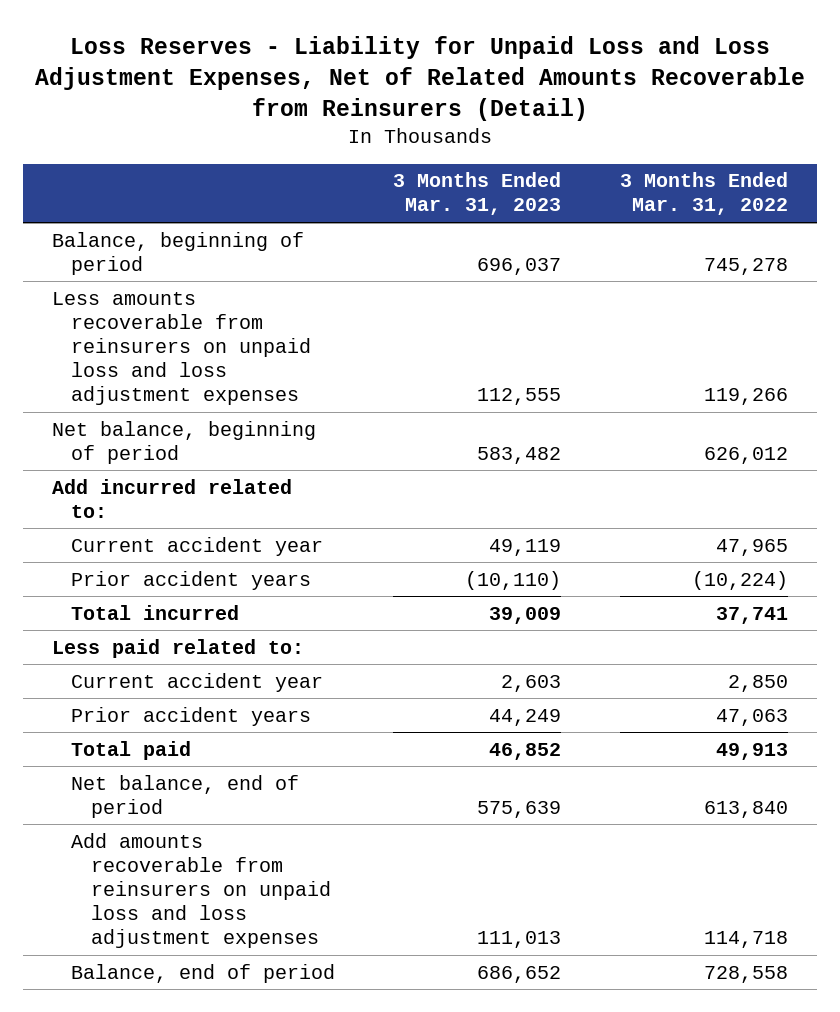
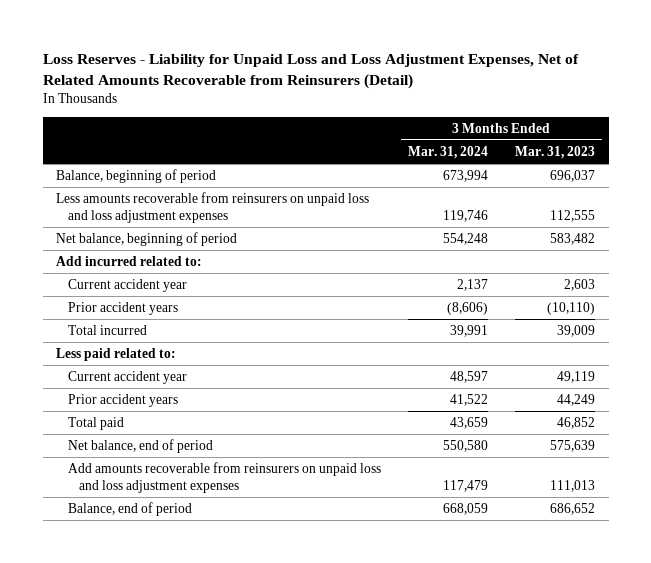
- | 3 Months Ended Mar. 31, 2023 | 3 Months Ended Mar. 31, 2022
+ | 3 Months Ended Mar. 31, 2024 | 3 Months Ended Mar. 31, 2023
moved up: Current accident year | 2,137 | 2,603
moved down: Current accident year | 48,597 | 49,119

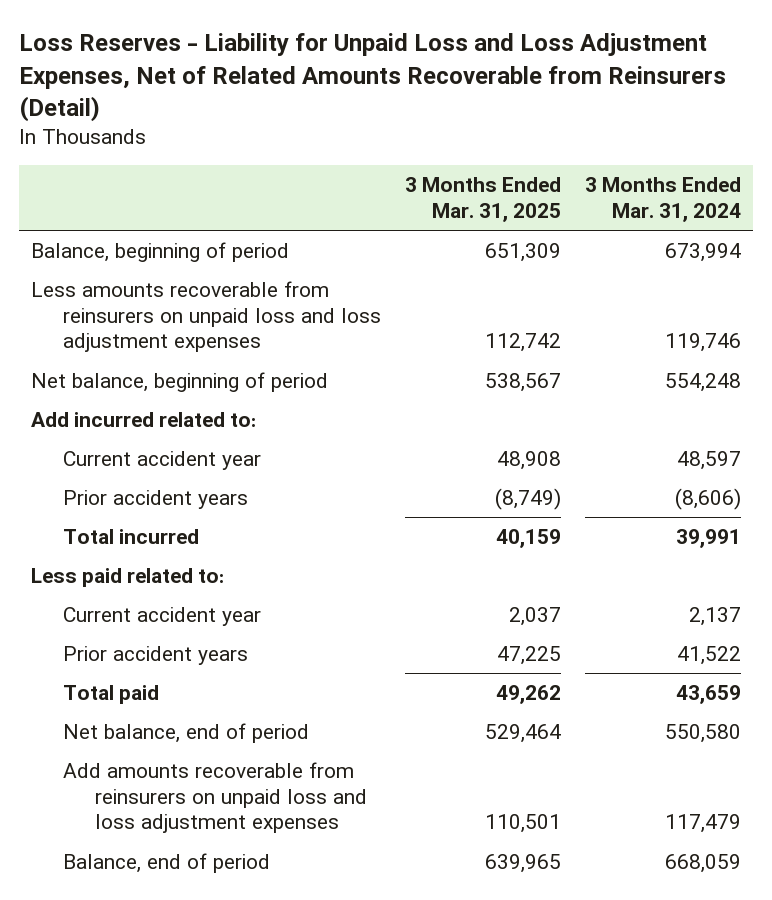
- | 3 Months Ended Mar. 31, 2024 | 3 Months Ended Mar. 31, 2023
+ | 3 Months Ended Mar. 31, 2025 | 3 Months Ended Mar. 31, 2024
moved up: Current accident year | 48,908 | 48,597
moved down: Current accident year | 2,037 | 2,137

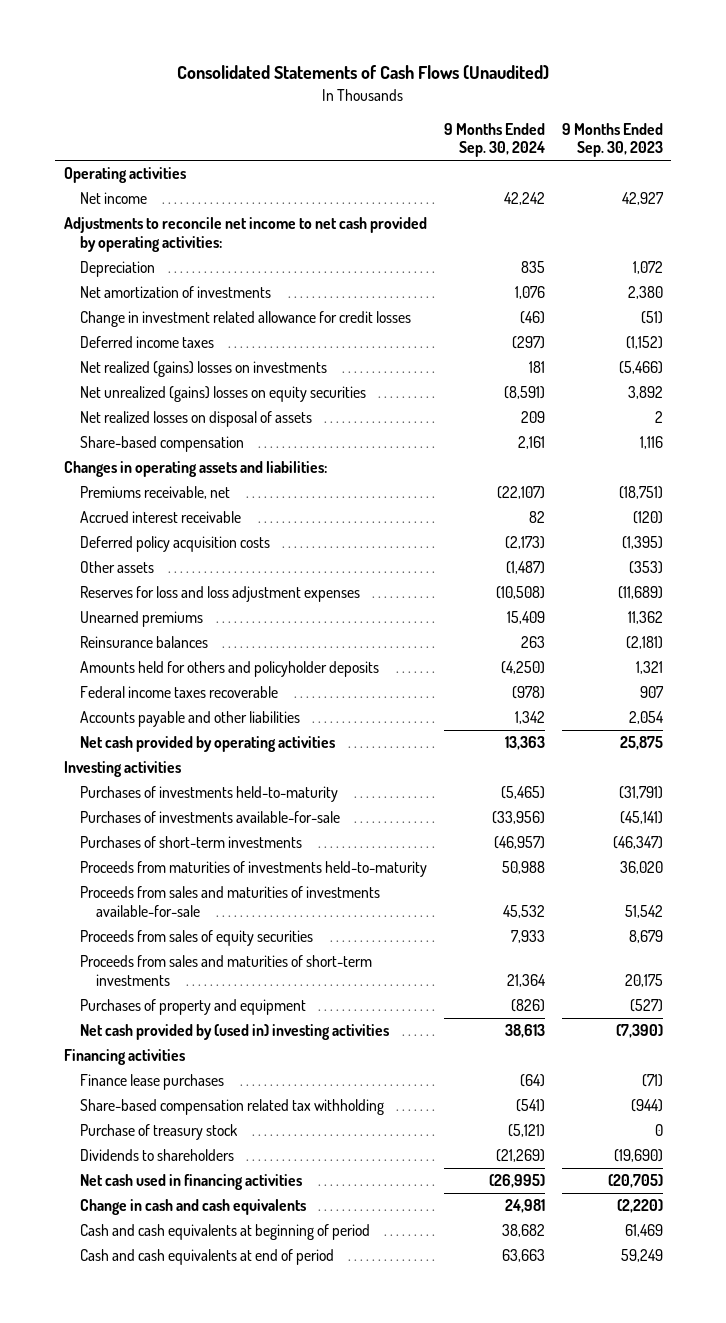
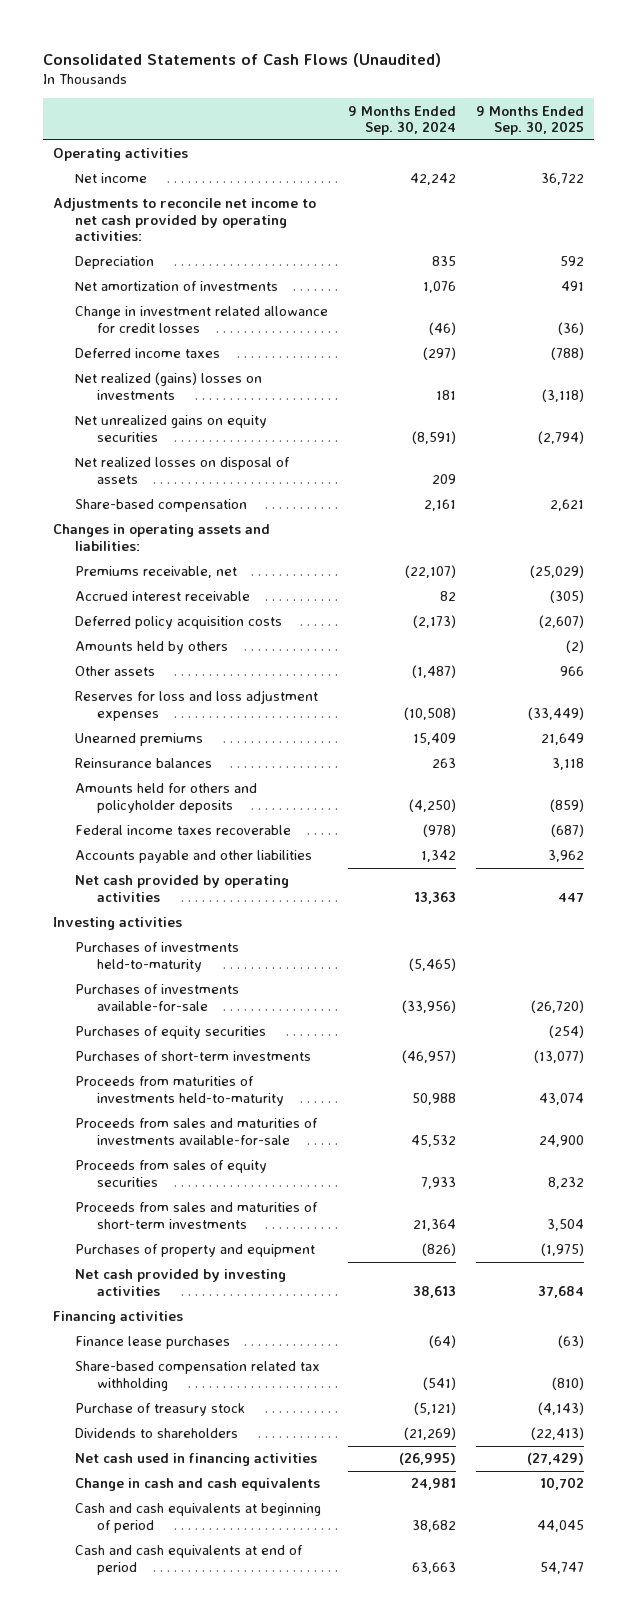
- | 9 Months Ended Sep. 30, 2024 | 9 Months Ended Sep. 30, 2023
+ | 9 Months Ended Sep. 30, 2024 | 9 Months Ended Sep. 30, 2025
- Net unrealized (gains) losses on equity securities | (8,591) | 3,892
+ Net unrealized gains on equity securities | (8,591) | (2,794)
+ Amounts held by others | | (2)
+ Purchases of equity securities | | (254)
- Net cash provided by (used in) investing activities | 38,613 | (7,390)
+ Net cash provided by investing activities | 38,613 | 37,684

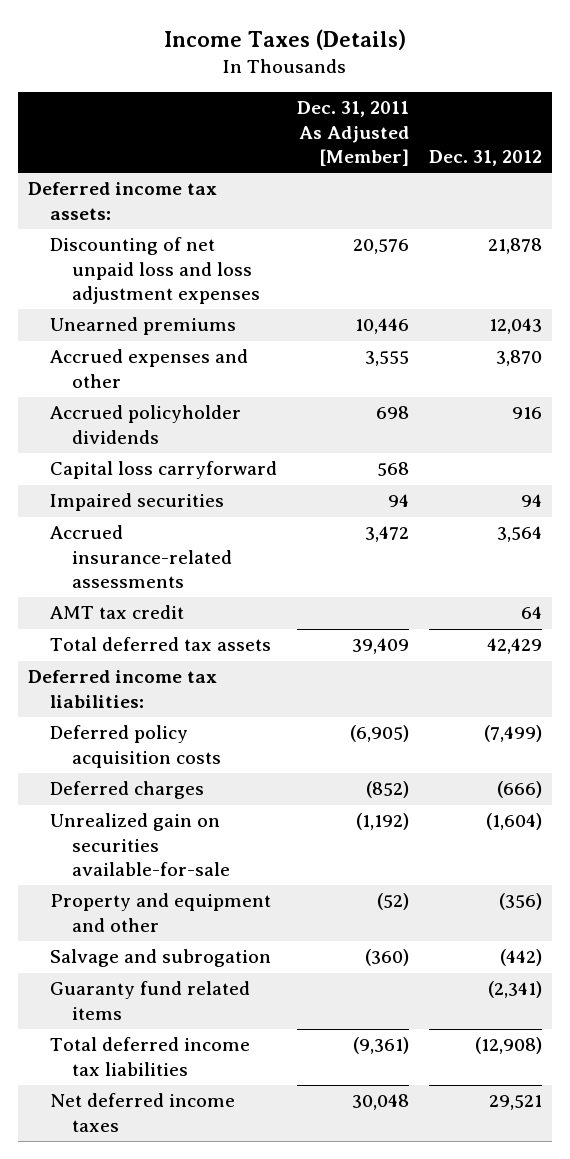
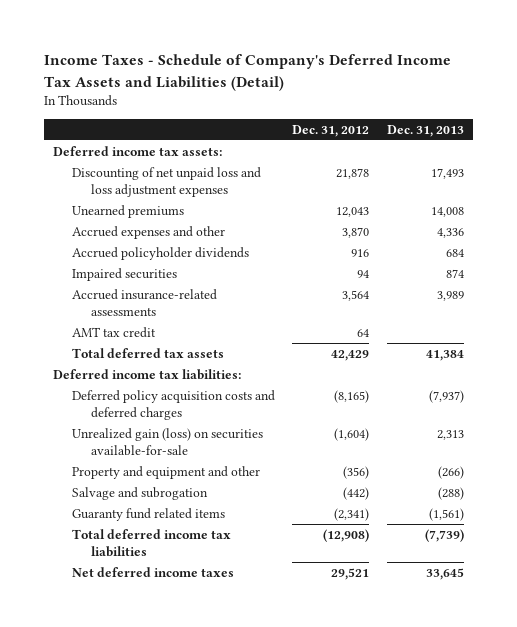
- Income Taxes (Details)
+ Income Taxes - Schedule of Company's Deferred Income Tax Assets and Liabilities (Detail)
- | Dec. 31, 2011 As Adjusted [Member] | Dec. 31, 2012
+ | Dec. 31, 2012 | Dec. 31, 2013
- Capital loss carryforward | 568 |
- Deferred policy acquisition costs | (6,905) | (7,499)
- Deferred charges | (852) | (666)
- Unrealized gain on securities available-for-sale | (1,192) | (1,604)
+ Deferred policy acquisition costs and deferred charges | (8,165) | (7,937)
+ Unrealized gain (loss) on securities available-for-sale | (1,604) | 2,313

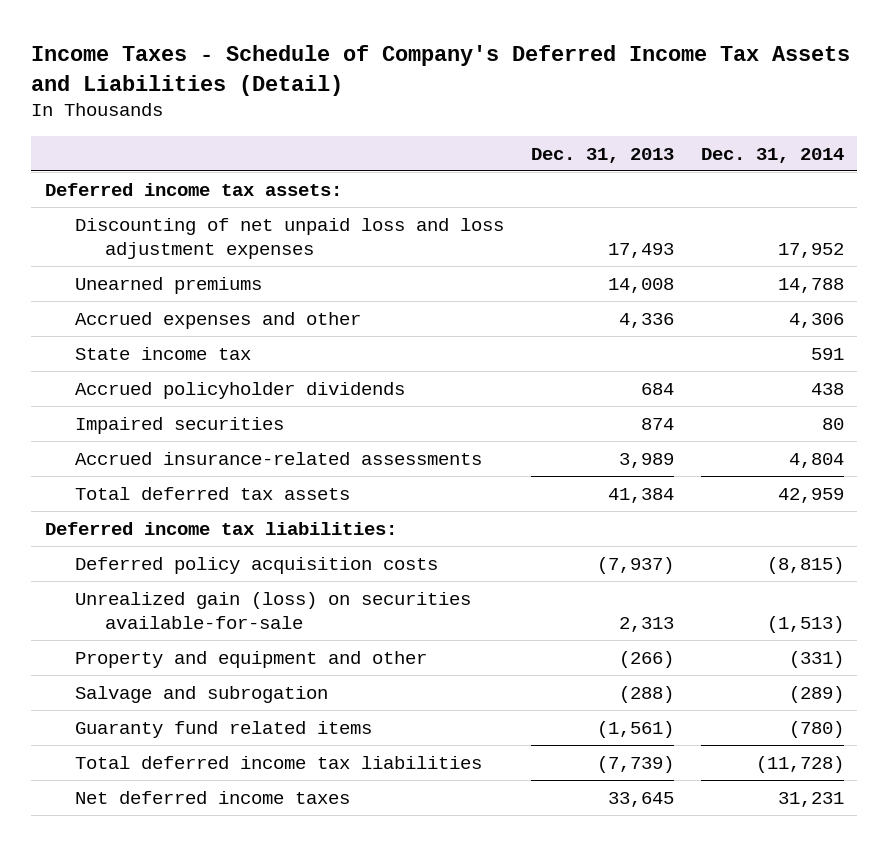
- | Dec. 31, 2012 | Dec. 31, 2013
+ | Dec. 31, 2013 | Dec. 31, 2014
+ State income tax | | 591
- AMT tax credit | 64 |
- Deferred policy acquisition costs and deferred charges | (8,165) | (7,937)
+ Deferred policy acquisition costs | (7,937) | (8,815)

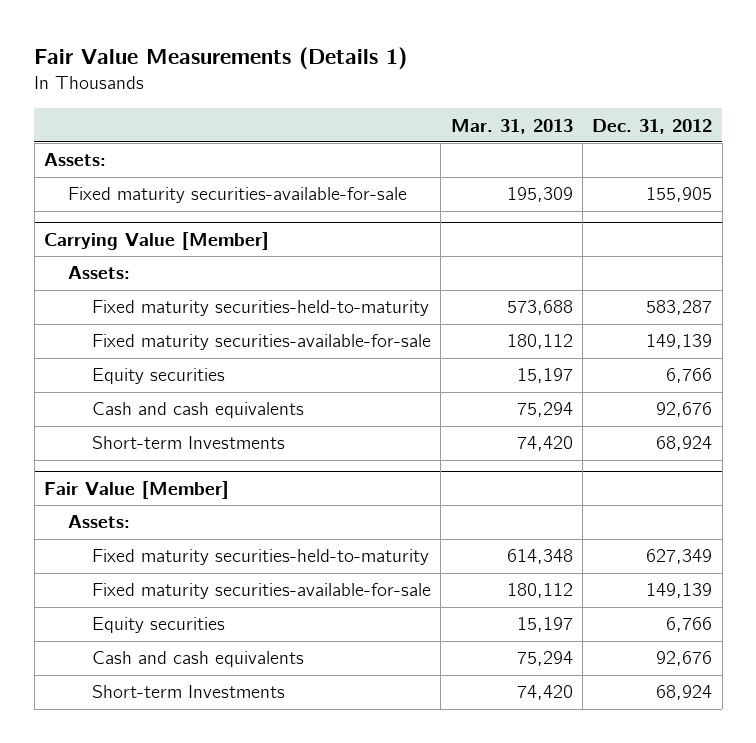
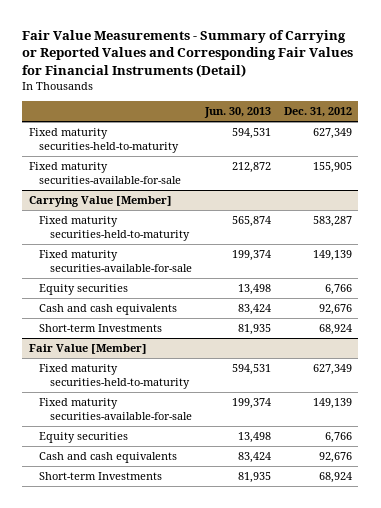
- Fair Value Measurements (Details 1)
+ Fair Value Measurements - Summary of Carrying or Reported Values and Corresponding Fair Values for Financial Instruments (Detail)
- | Mar. 31, 2013 | Dec. 31, 2012
+ | Jun. 30, 2013 | Dec. 31, 2012
- Assets:
+ Fixed maturity securities-held-to-maturity | 594,531 | 627,349
@ Carrying Value [Member]
- Assets:
@ Fair Value [Member]
- Assets:

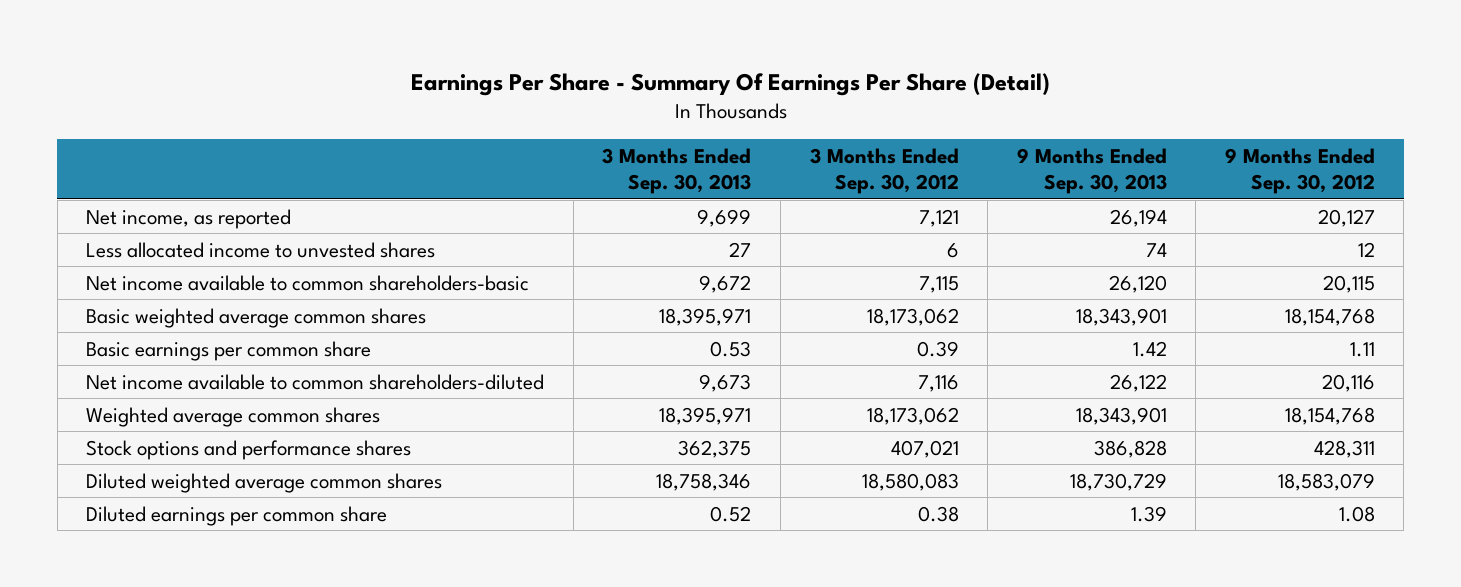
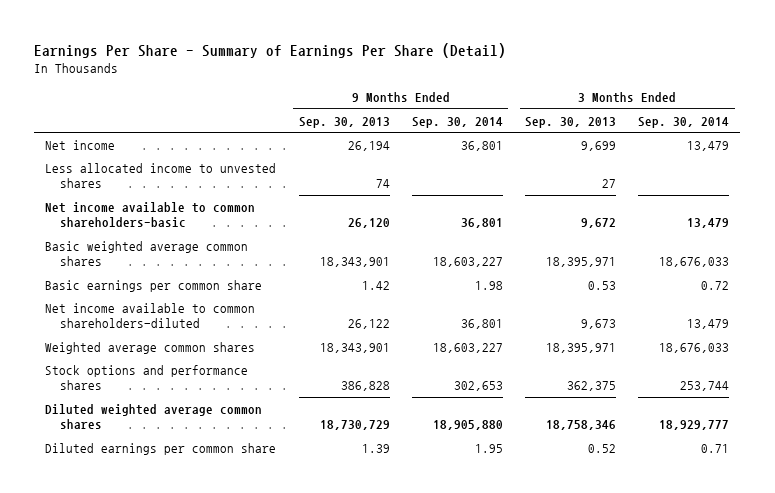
- Earnings Per Share - Summary Of Earnings Per Share (Detail)
+ Earnings Per Share - Summary of Earnings Per Share (Detail)
- | 3 Months Ended Sep. 30, 2013 | 3 Months Ended Sep. 30, 2012 | 9 Months Ended Sep. 30, 2013 | 9 Months Ended Sep. 30, 2012
+ | 9 Months Ended Sep. 30, 2013 | 9 Months Ended Sep. 30, 2014 | 3 Months Ended Sep. 30, 2013 | 3 Months Ended Sep. 30, 2014
- Net income, as reported | 9,699 | 7,121 | 26,194 | 20,127
+ Net income | 26,194 | 36,801 | 9,699 | 13,479

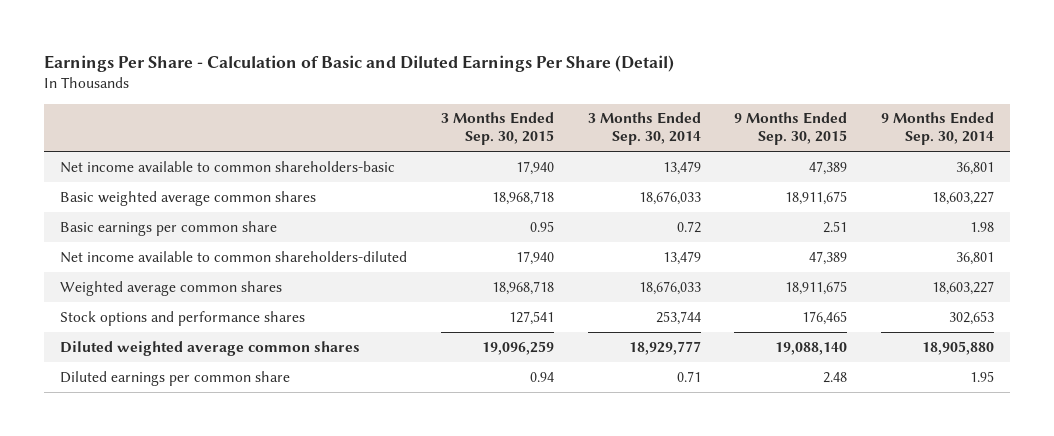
- Earnings Per Share - Summary of Earnings Per Share (Detail)
+ Earnings Per Share - Calculation of Basic and Diluted Earnings Per Share (Detail)
- | 9 Months Ended Sep. 30, 2013 | 9 Months Ended Sep. 30, 2014 | 3 Months Ended Sep. 30, 2013 | 3 Months Ended Sep. 30, 2014
+ | 3 Months Ended Sep. 30, 2015 | 3 Months Ended Sep. 30, 2014 | 9 Months Ended Sep. 30, 2015 | 9 Months Ended Sep. 30, 2014
- Net income | 26,194 | 36,801 | 9,699 | 13,479
- Less allocated income to unvested shares | 74 | | 27 |

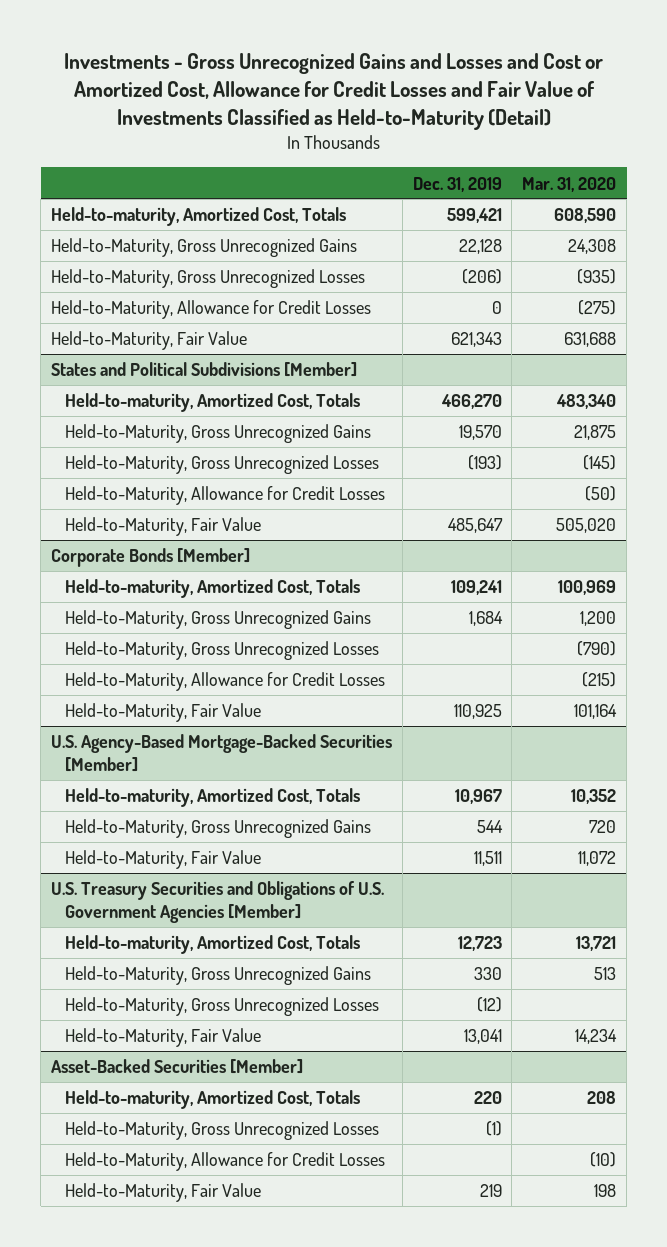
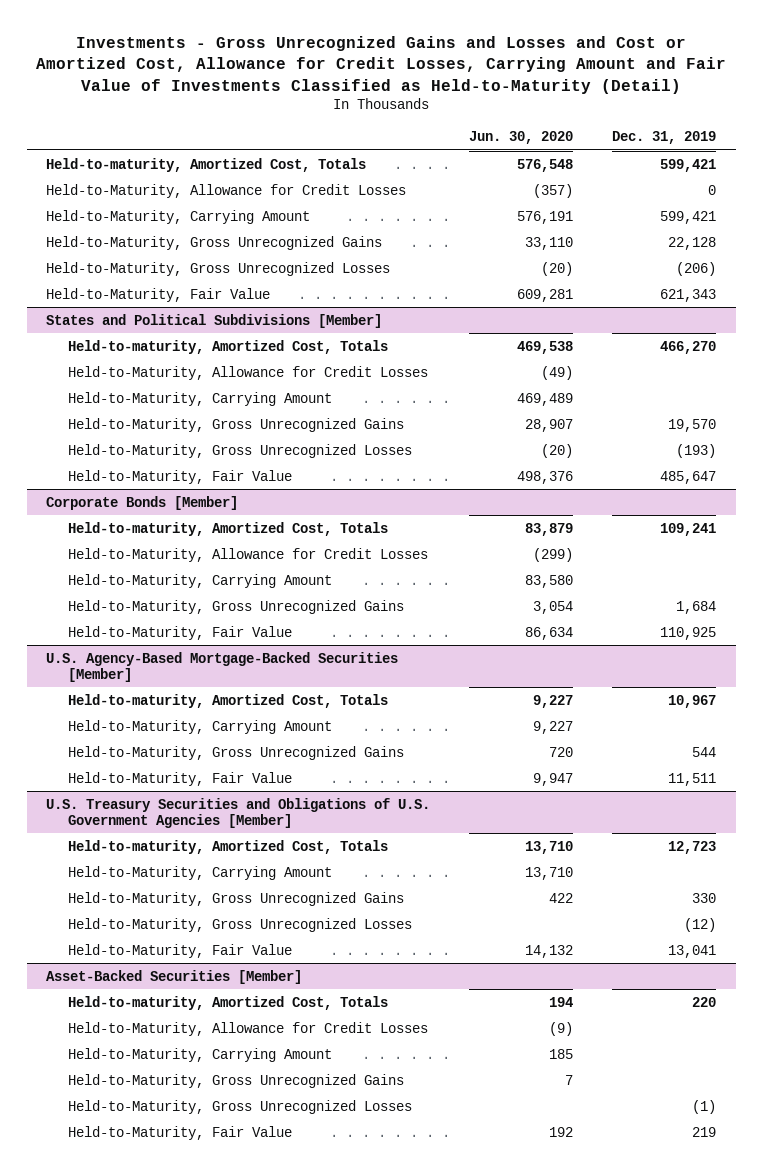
- Investments - Gross Unrecognized Gains and Losses and Cost or Amortized Cost, Allowance for Credit Losses and Fair Value of Investments Classified as Held-to-Maturity (Detail)
+ Investments - Gross Unrecognized Gains and Losses and Cost or Amortized Cost, Allowance for Credit Losses, Carrying Amount and Fair Value of Investments Classified as Held-to-Maturity (Detail)
- | Dec. 31, 2019 | Mar. 31, 2020
+ | Jun. 30, 2020 | Dec. 31, 2019
moved up: Held-to-Maturity, Allowance for Credit Losses | (357) | 0
+ Held-to-Maturity, Carrying Amount | 576,191 | 599,421
@ States and Political Subdivisions [Member]
moved up: Held-to-Maturity, Allowance for Credit Losses | (49) |
+ Held-to-Maturity, Carrying Amount | 469,489 |
@ Corporate Bonds [Member]
- Held-to-Maturity, Gross Unrecognized Losses | | (790)
+ Held-to-Maturity, Carrying Amount | 83,580 |
moved down: Held-to-Maturity, Gross Unrecognized Gains | 3,054 | 1,684
@ U.S. Agency-Based Mortgage-Backed Securities [Member]
+ Held-to-Maturity, Carrying Amount | 9,227 |
@ U.S. Treasury Securities and Obligations of U.S. Government Agencies [Member]
+ Held-to-Maturity, Carrying Amount | 13,710 |
@ Asset-Backed Securities [Member]
+ Held-to-Maturity, Carrying Amount | 185 |
+ Held-to-Maturity, Gross Unrecognized Gains | 7 |
moved down: Held-to-Maturity, Gross Unrecognized Losses | | (1)

